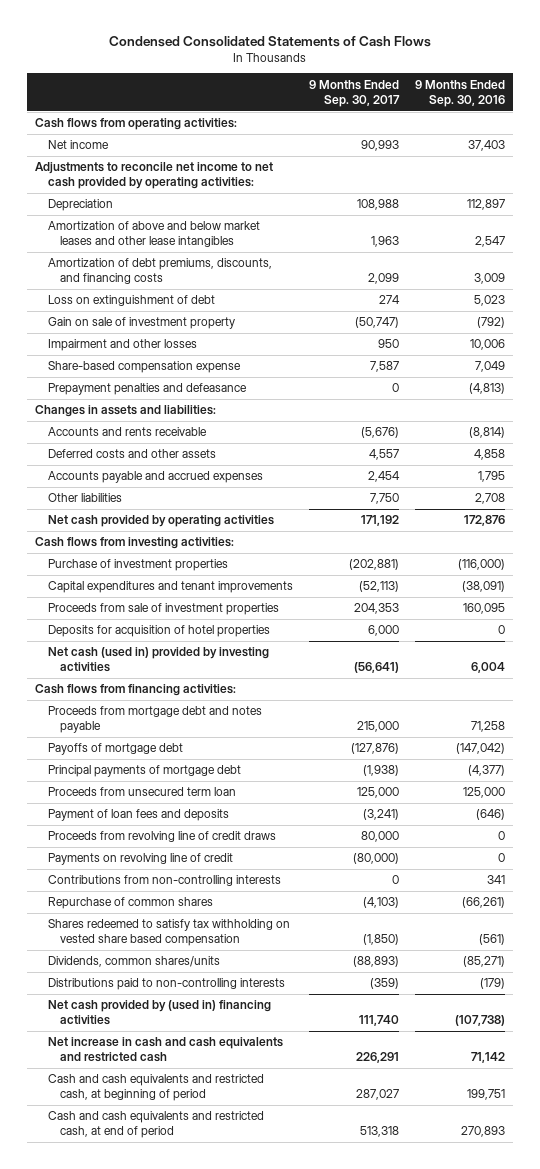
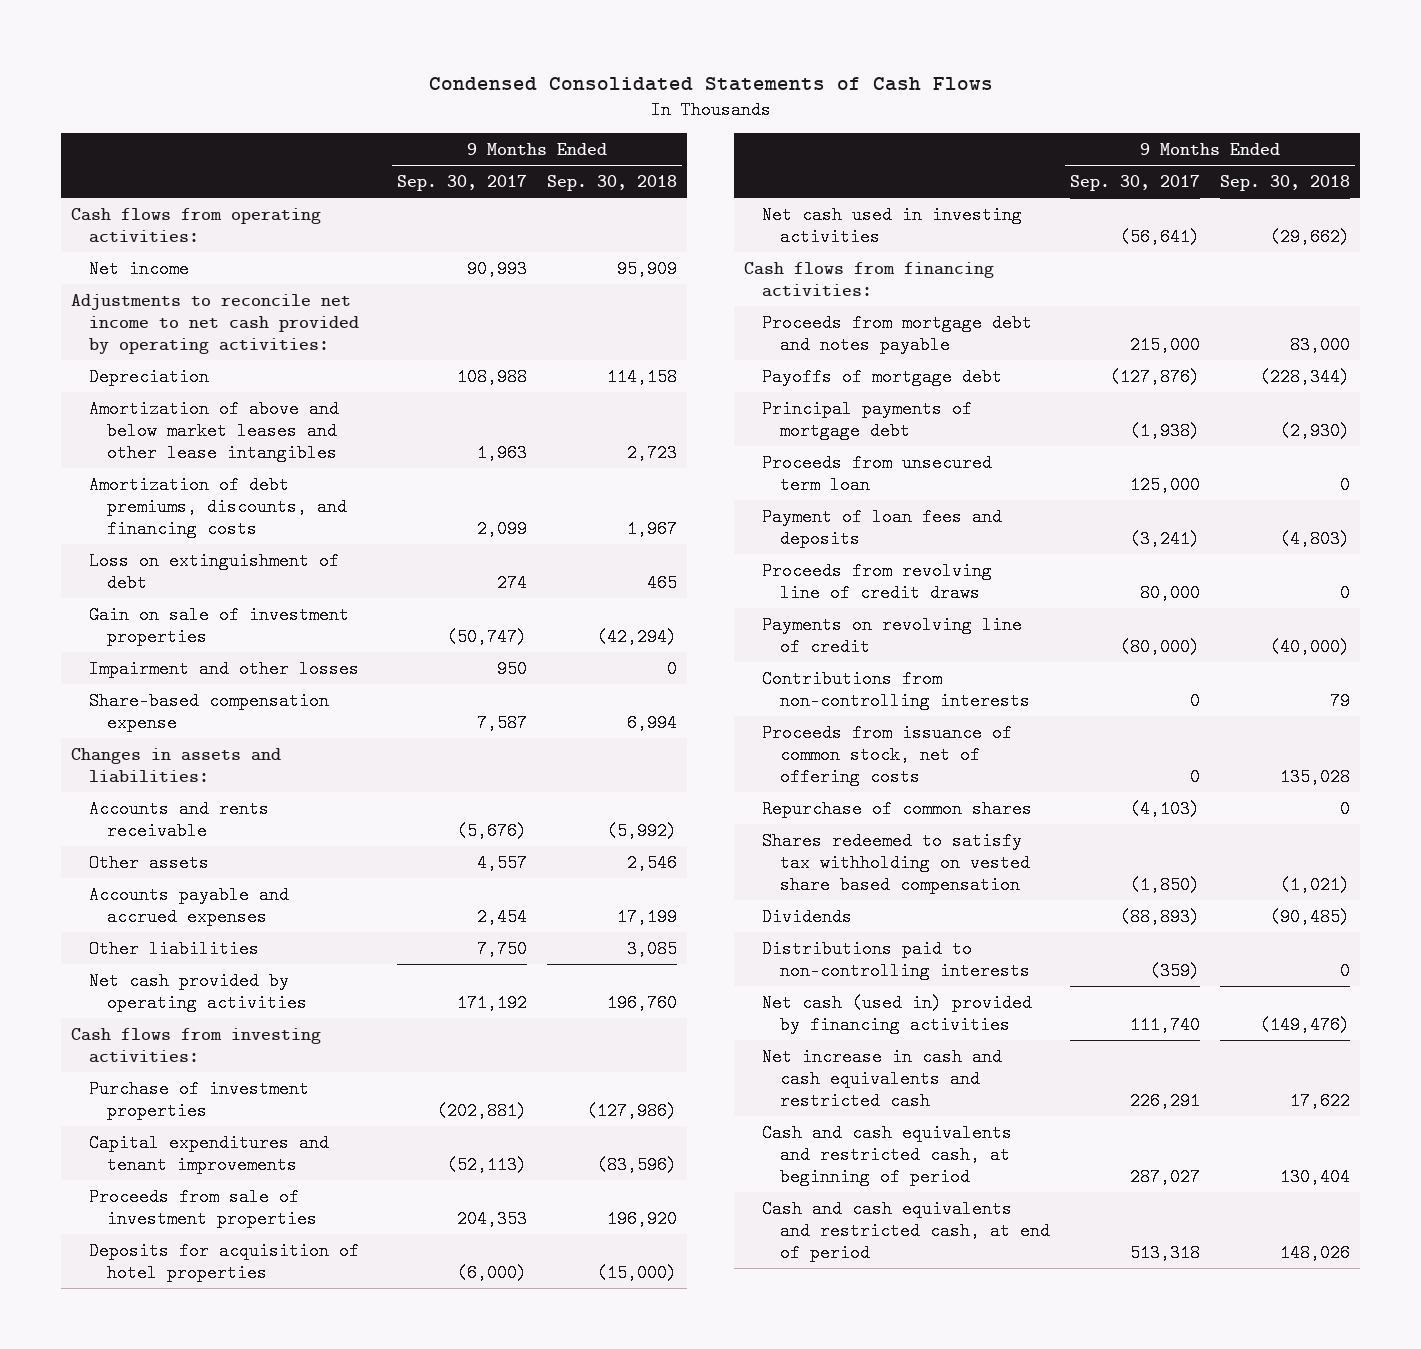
- | 9 Months Ended Sep. 30, 2017 | 9 Months Ended Sep. 30, 2016
+ | 9 Months Ended Sep. 30, 2017 | 9 Months Ended Sep. 30, 2018
- Gain on sale of investment property | (50,747) | (792)
+ Gain on sale of investment properties | (50,747) | (42,294)
- Prepayment penalties and defeasance | 0 | (4,813)
- Deferred costs and other assets | 4,557 | 4,858
+ Other assets | 4,557 | 2,546
- Deposits for acquisition of hotel properties | 6,000 | 0
- Net cash (used in) provided by investing activities | (56,641) | 6,004
+ Deposits for acquisition of hotel properties | (6,000) | (15,000)
+ Net cash used in investing activities | (56,641) | (29,662)
+ Proceeds from issuance of common stock, net of offering costs | 0 | 135,028
- Dividends, common shares/units | (88,893) | (85,271)
+ Dividends | (88,893) | (90,485)
- Net cash provided by (used in) financing activities | 111,740 | (107,738)
+ Net cash (used in) provided by financing activities | 111,740 | (149,476)

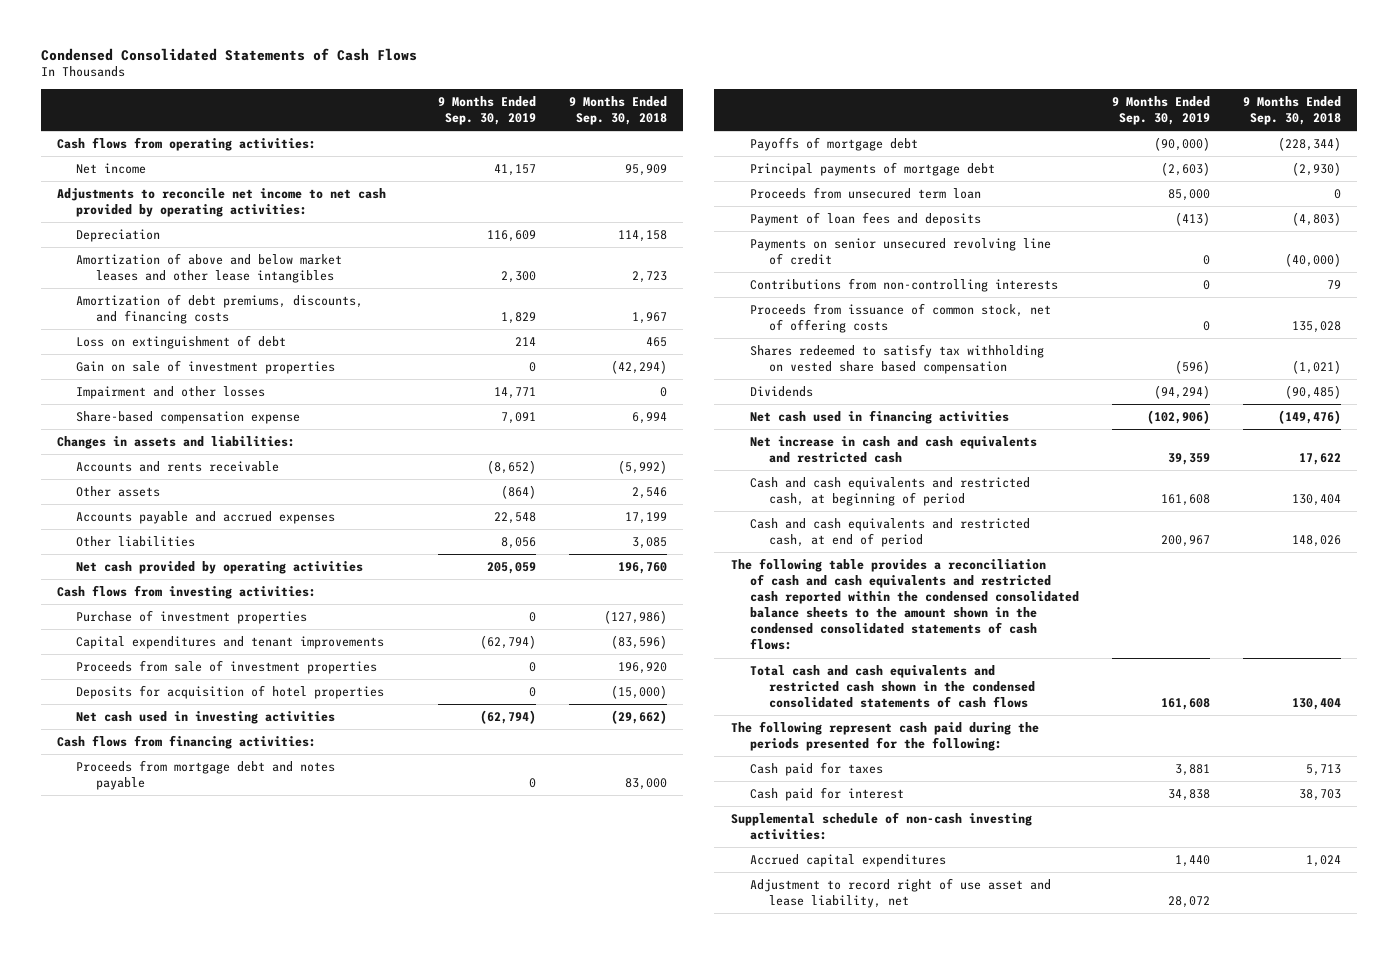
- | 9 Months Ended Sep. 30, 2017 | 9 Months Ended Sep. 30, 2018
+ | 9 Months Ended Sep. 30, 2019 | 9 Months Ended Sep. 30, 2018
- Proceeds from revolving line of credit draws | 80,000 | 0
- Payments on revolving line of credit | (80,000) | (40,000)
+ Payments on senior unsecured revolving line of credit | 0 | (40,000)
- Repurchase of common shares | (4,103) | 0
- Distributions paid to non-controlling interests | (359) | 0
- Net cash (used in) provided by financing activities | 111,740 | (149,476)
+ Net cash used in financing activities | (102,906) | (149,476)
+ The following table provides a reconciliation of cash and cash equivalents and restricted cash reported within the condensed consolidated balance sheets to the amount shown in the condensed consolidated statements of cash flows:
+ Total cash and cash equivalents and restricted cash shown in the condensed consolidated statements of cash flows | 161,608 | 130,404
+ The following represent cash paid during the periods presented for the following:
+ Cash paid for taxes | 3,881 | 5,713
+ Cash paid for interest | 34,838 | 38,703
+ Supplemental schedule of non-cash investing activities:
+ Accrued capital expenditures | 1,440 | 1,024
+ Adjustment to record right of use asset and lease liability, net | 28,072 |

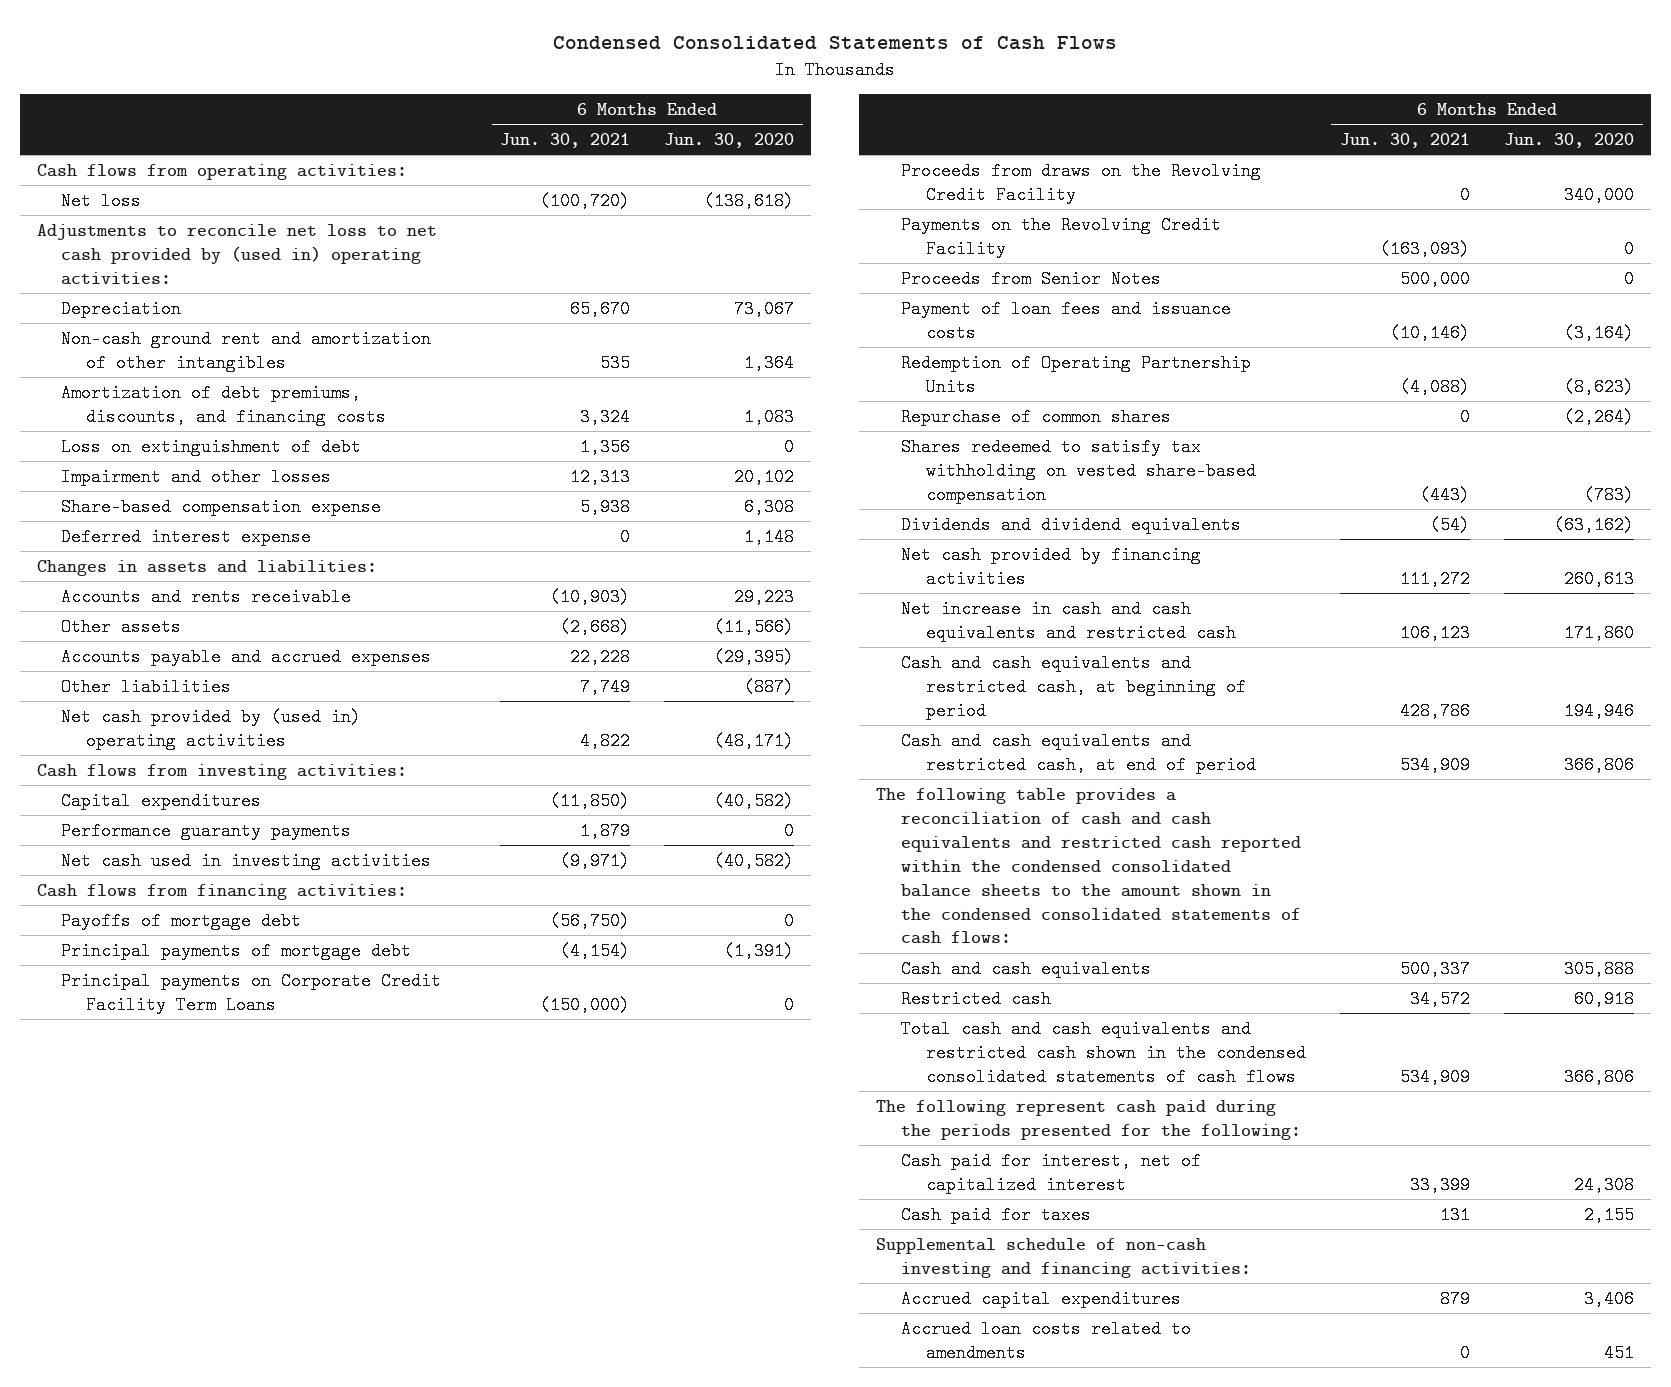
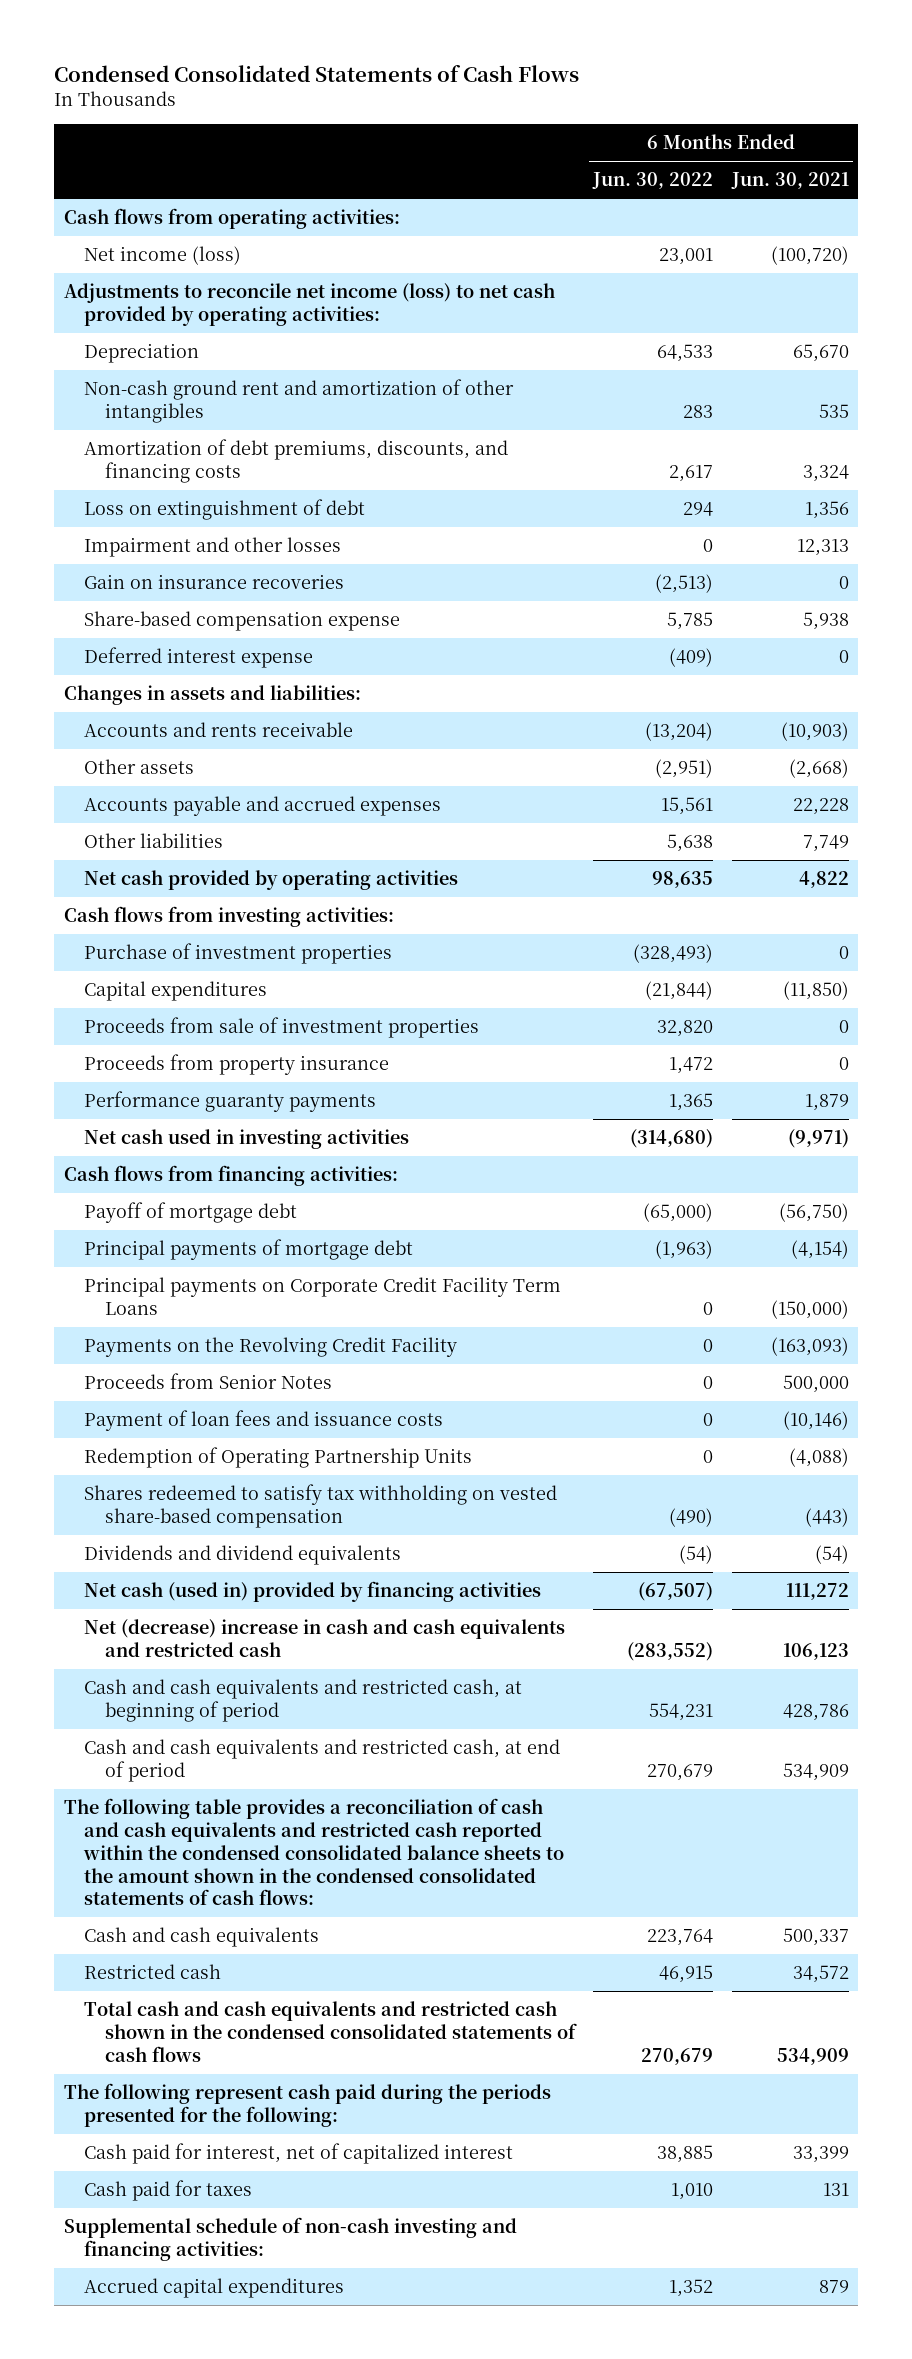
- | 6 Months Ended Jun. 30, 2021 | 6 Months Ended Jun. 30, 2020
+ | 6 Months Ended Jun. 30, 2022 | 6 Months Ended Jun. 30, 2021
- Net loss | (100,720) | (138,618)
- Adjustments to reconcile net loss to net cash provided by (used in) operating activities:
+ Net income (loss) | 23,001 | (100,720)
+ Adjustments to reconcile net income (loss) to net cash provided by operating activities:
+ Gain on insurance recoveries | (2,513) | 0
- Net cash provided by (used in) operating activities | 4,822 | (48,171)
+ Net cash provided by operating activities | 98,635 | 4,822
+ Purchase of investment properties | (328,493) | 0
+ Proceeds from sale of investment properties | 32,820 | 0
+ Proceeds from property insurance | 1,472 | 0
- Payoffs of mortgage debt | (56,750) | 0
+ Payoff of mortgage debt | (65,000) | (56,750)
- Proceeds from draws on the Revolving Credit Facility | 0 | 340,000
- Repurchase of common shares | 0 | (2,264)
- Net cash provided by financing activities | 111,272 | 260,613
- Net increase in cash and cash equivalents and restricted cash | 106,123 | 171,860
+ Net cash (used in) provided by financing activities | (67,507) | 111,272
+ Net (decrease) increase in cash and cash equivalents and restricted cash | (283,552) | 106,123
- Accrued loan costs related to amendments | 0 | 451

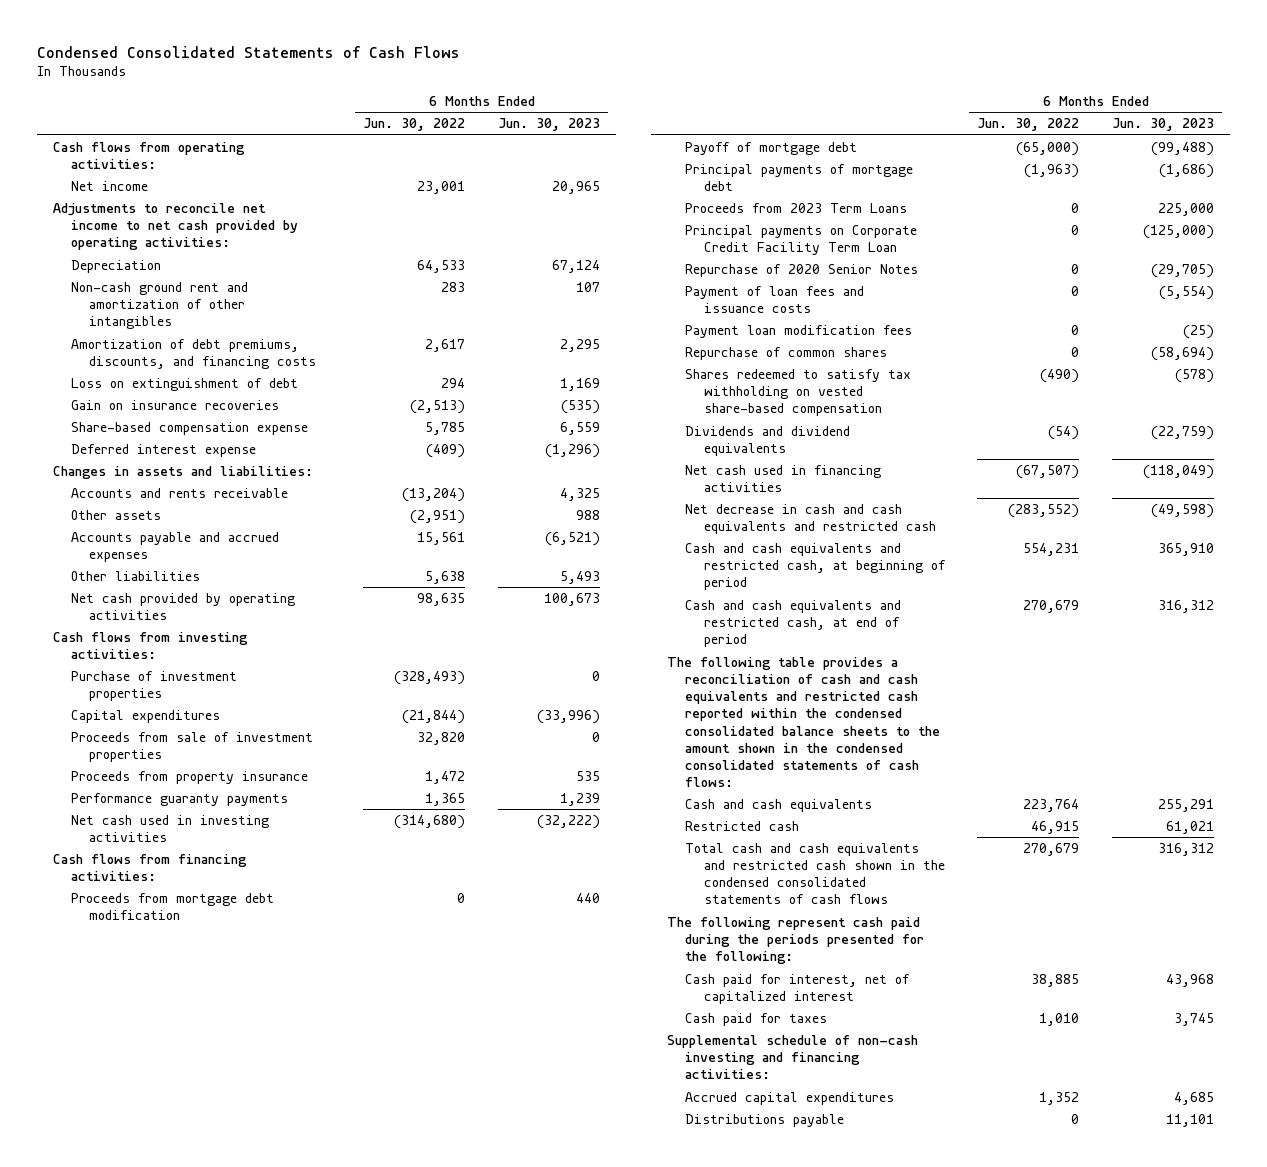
- | 6 Months Ended Jun. 30, 2022 | 6 Months Ended Jun. 30, 2021
+ | 6 Months Ended Jun. 30, 2022 | 6 Months Ended Jun. 30, 2023
- Net income (loss) | 23,001 | (100,720)
- Adjustments to reconcile net income (loss) to net cash provided by operating activities:
+ Net income | 23,001 | 20,965
+ Adjustments to reconcile net income to net cash provided by operating activities:
- Impairment and other losses | 0 | 12,313
+ Proceeds from mortgage debt modification | 0 | 440
- Principal payments on Corporate Credit Facility Term Loans | 0 | (150,000)
- Payments on the Revolving Credit Facility | 0 | (163,093)
- Proceeds from Senior Notes | 0 | 500,000
+ Proceeds from 2023 Term Loans | 0 | 225,000
+ Principal payments on Corporate Credit Facility Term Loan | 0 | (125,000)
+ Repurchase of 2020 Senior Notes | 0 | (29,705)
- Redemption of Operating Partnership Units | 0 | (4,088)
+ Payment loan modification fees | 0 | (25)
+ Repurchase of common shares | 0 | (58,694)
- Net cash (used in) provided by financing activities | (67,507) | 111,272
- Net (decrease) increase in cash and cash equivalents and restricted cash | (283,552) | 106,123
+ Net cash used in financing activities | (67,507) | (118,049)
+ Net decrease in cash and cash equivalents and restricted cash | (283,552) | (49,598)
+ Distributions payable | 0 | 11,101

